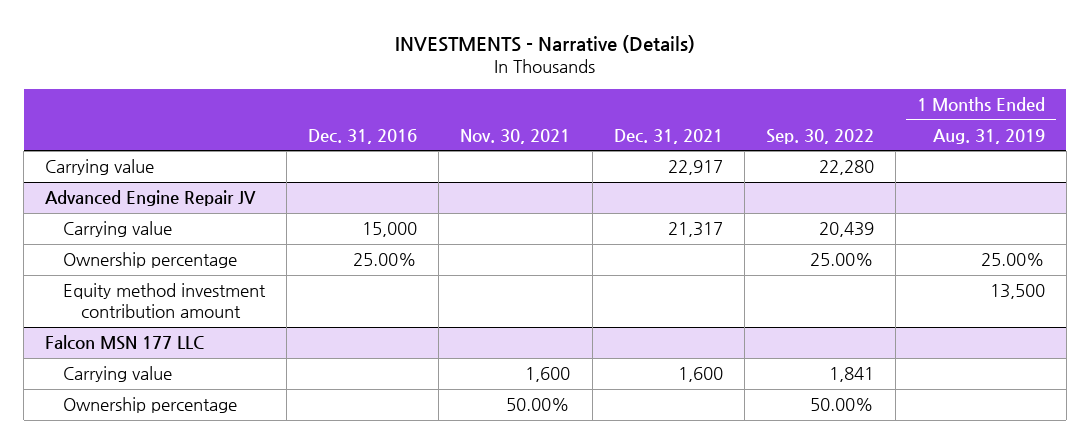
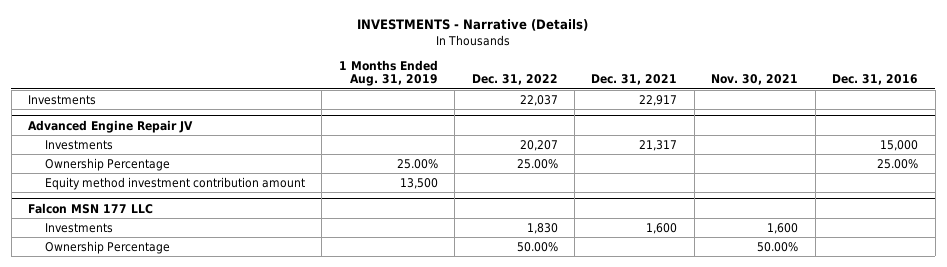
- | Dec. 31, 2016 | Nov. 30, 2021 | Dec. 31, 2021 | Sep. 30, 2022 | 1 Months Ended Aug. 31, 2019
+ | 1 Months Ended Aug. 31, 2019 | Dec. 31, 2022 | Dec. 31, 2021 | Nov. 30, 2021 | Dec. 31, 2016
- Carrying value | | | 22,917 | 22,280 |
+ Investments | | 22,037 | 22,917 | |
@ Advanced Engine Repair JV
- Carrying value | 15,000 | | 21,317 | 20,439 |
- Ownership percentage | 25.00% | | | 25.00% | 25.00%
+ Investments | | 20,207 | 21,317 | | 15,000
+ Ownership Percentage | 25.00% | 25.00% | | | 25.00%
@ Falcon MSN 177 LLC
- Carrying value | | 1,600 | 1,600 | 1,841 |
- Ownership percentage | | 50.00% | | 50.00% |
+ Investments | | 1,830 | 1,600 | 1,600 |
+ Ownership Percentage | | 50.00% | | 50.00% |

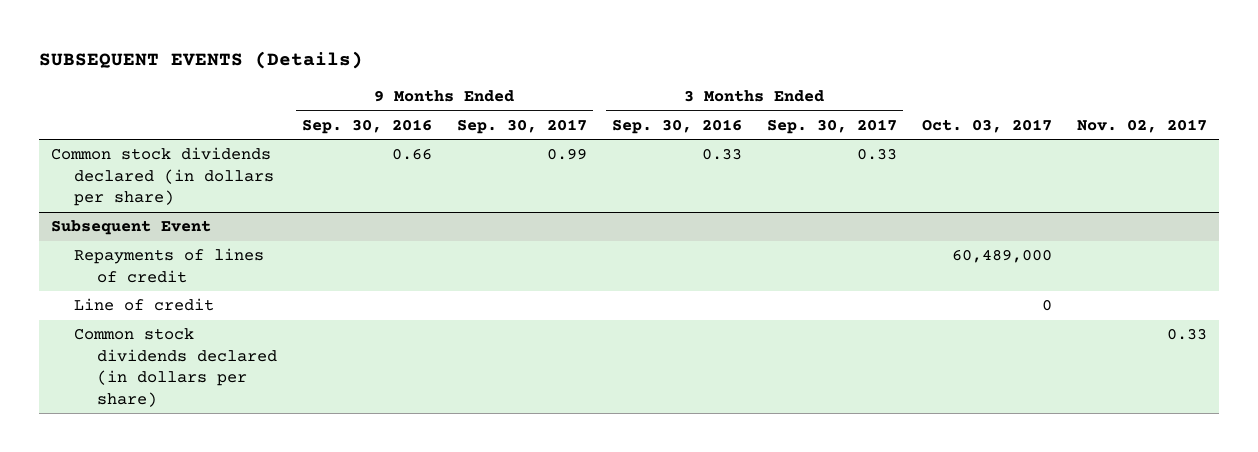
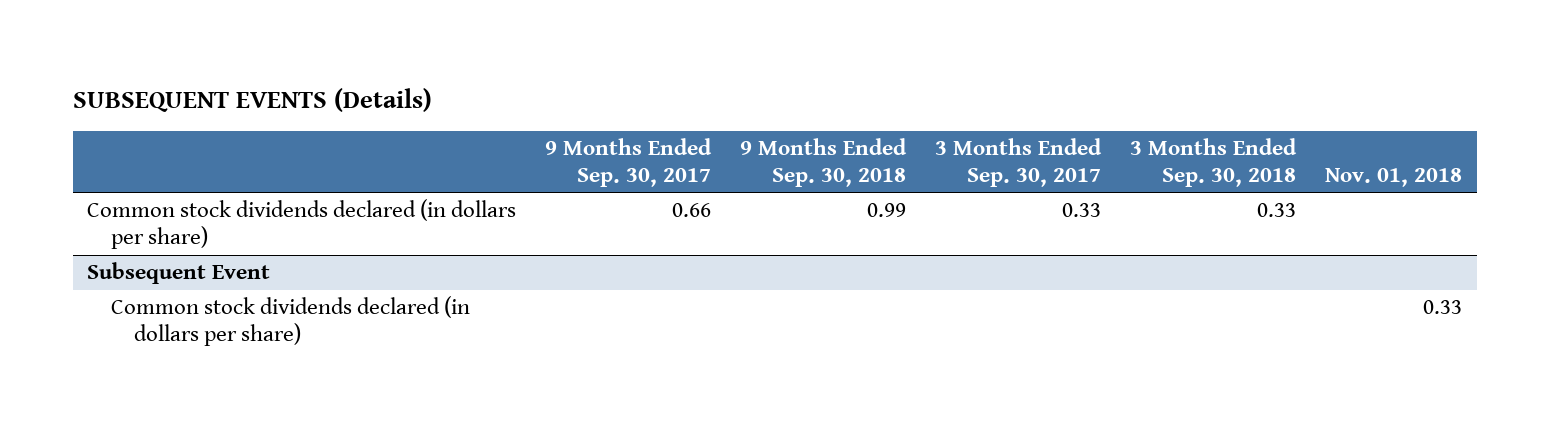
- | 9 Months Ended Sep. 30, 2016 | 9 Months Ended Sep. 30, 2017 | 3 Months Ended Sep. 30, 2016 | 3 Months Ended Sep. 30, 2017 | Oct. 03, 2017 | Nov. 02, 2017
+ | 9 Months Ended Sep. 30, 2017 | 9 Months Ended Sep. 30, 2018 | 3 Months Ended Sep. 30, 2017 | 3 Months Ended Sep. 30, 2018 | Nov. 01, 2018
- Common stock dividends declared (in dollars per share) | 0.66 | 0.99 | 0.33 | 0.33 | |
+ Common stock dividends declared (in dollars per share) | 0.66 | 0.99 | 0.33 | 0.33 |
@ Subsequent Event
- Repayments of lines of credit | | | | | 60,489,000 |
- Line of credit | | | | | 0 |

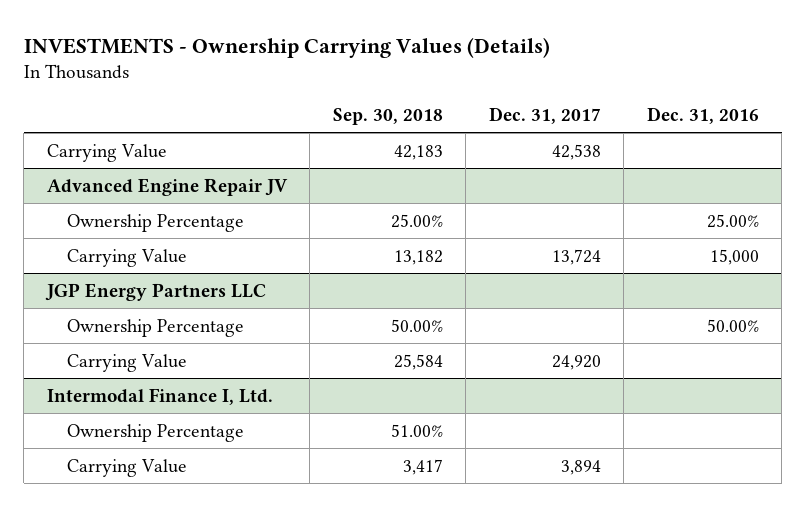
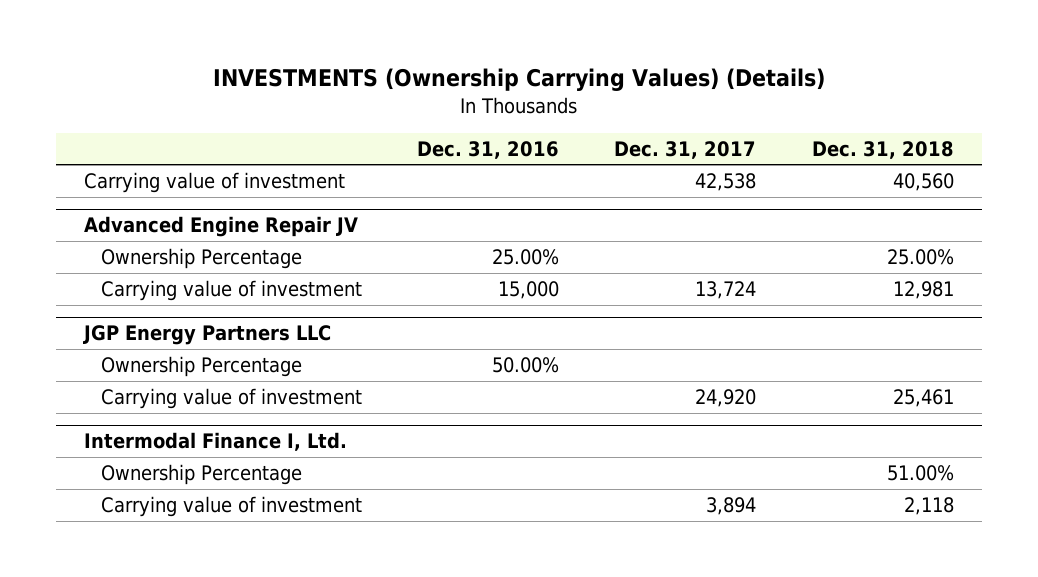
- INVESTMENTS - Ownership Carrying Values (Details)
+ INVESTMENTS (Ownership Carrying Values) (Details)
- | Sep. 30, 2018 | Dec. 31, 2017 | Dec. 31, 2016
+ | Dec. 31, 2016 | Dec. 31, 2017 | Dec. 31, 2018
- Carrying Value | 42,183 | 42,538 |
+ Carrying value of investment | | 42,538 | 40,560
@ Advanced Engine Repair JV
- Carrying Value | 13,182 | 13,724 | 15,000
+ Carrying value of investment | 15,000 | 13,724 | 12,981
@ JGP Energy Partners LLC
- Carrying Value | 25,584 | 24,920 |
+ Carrying value of investment | | 24,920 | 25,461
@ Intermodal Finance I, Ltd.
- Carrying Value | 3,417 | 3,894 |
+ Carrying value of investment | | 3,894 | 2,118

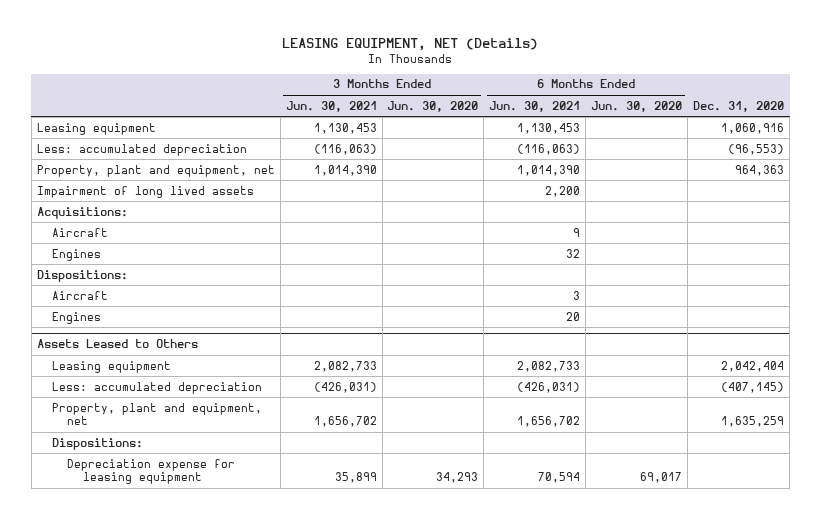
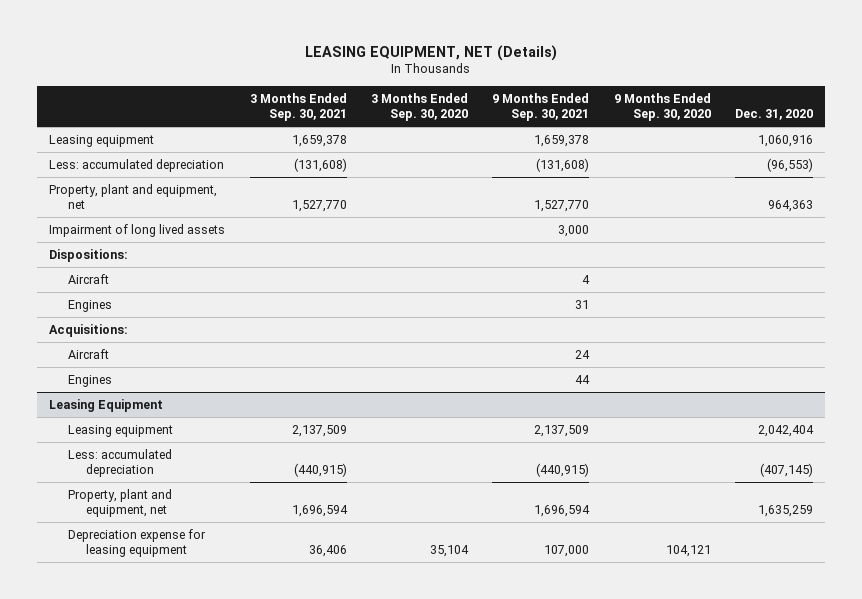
- | 3 Months Ended Jun. 30, 2021 | 3 Months Ended Jun. 30, 2020 | 6 Months Ended Jun. 30, 2021 | 6 Months Ended Jun. 30, 2020 | Dec. 31, 2020
+ | 3 Months Ended Sep. 30, 2021 | 3 Months Ended Sep. 30, 2020 | 9 Months Ended Sep. 30, 2021 | 9 Months Ended Sep. 30, 2020 | Dec. 31, 2020
moved up: Dispositions:
moved down: Acquisitions:
- Assets Leased to Others
+ Leasing Equipment
- Dispositions:

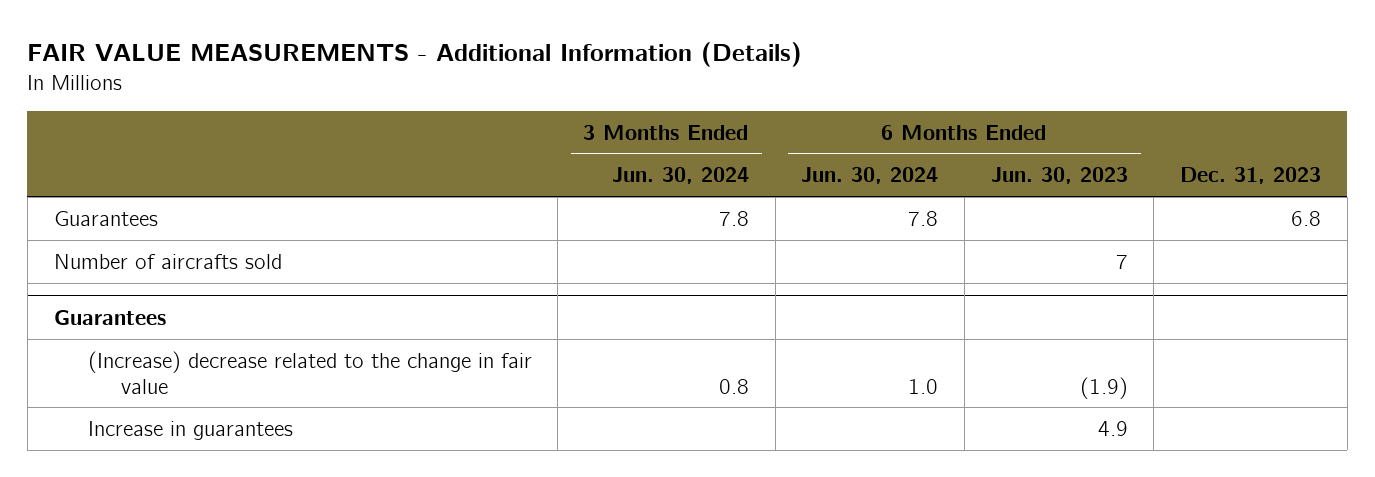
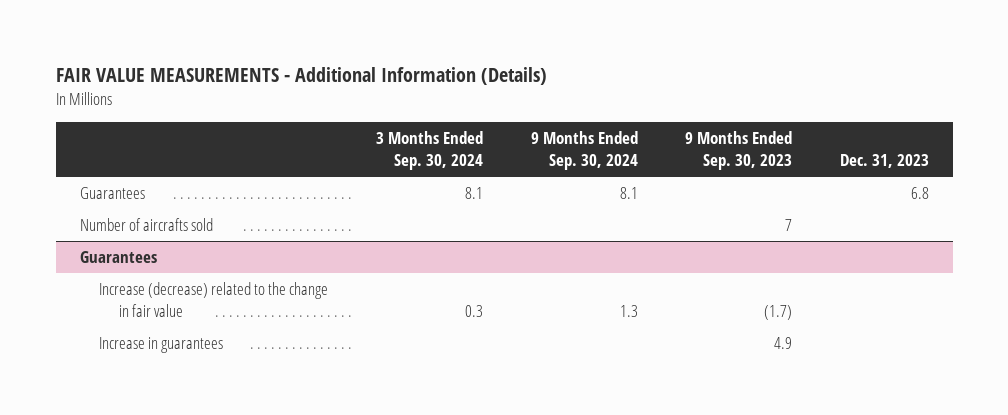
- | 3 Months Ended Jun. 30, 2024 | 6 Months Ended Jun. 30, 2024 | 6 Months Ended Jun. 30, 2023 | Dec. 31, 2023
+ | 3 Months Ended Sep. 30, 2024 | 9 Months Ended Sep. 30, 2024 | 9 Months Ended Sep. 30, 2023 | Dec. 31, 2023
@ Guarantees
- (Increase) decrease related to the change in fair value | 0.8 | 1.0 | (1.9) |
+ Increase (decrease) related to the change in fair value | 0.3 | 1.3 | (1.7) |

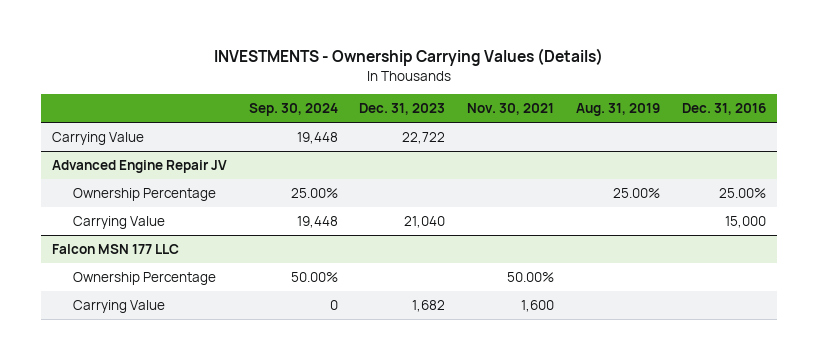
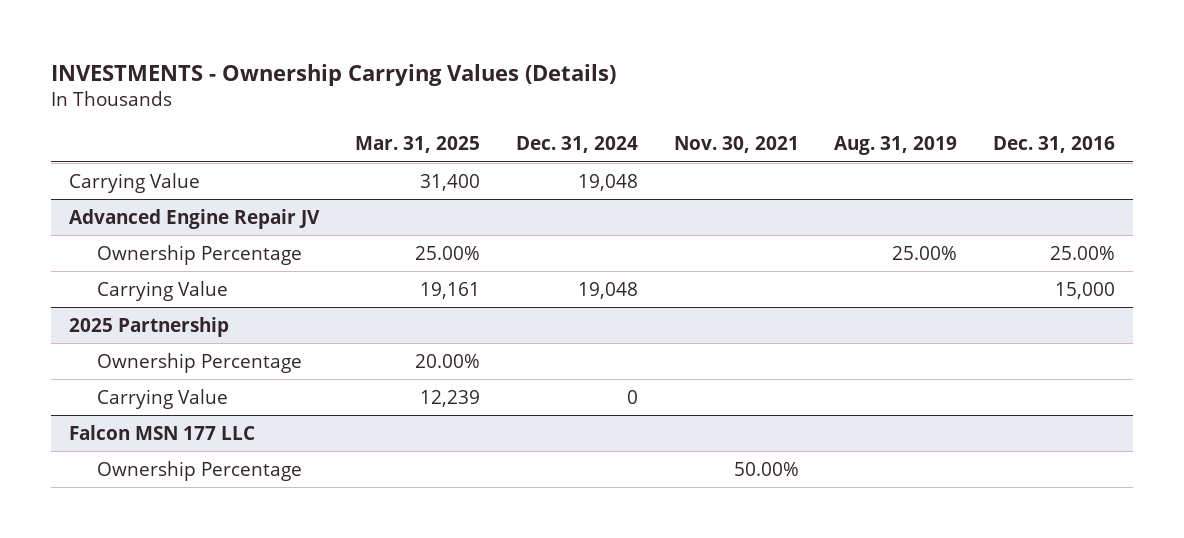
- | Sep. 30, 2024 | Dec. 31, 2023 | Nov. 30, 2021 | Aug. 31, 2019 | Dec. 31, 2016
+ | Mar. 31, 2025 | Dec. 31, 2024 | Nov. 30, 2021 | Aug. 31, 2019 | Dec. 31, 2016
+ 2025 Partnership
+ Ownership Percentage | 20.00% | | | |
+ Carrying Value | 12,239 | 0 | | |
@ Falcon MSN 177 LLC
- Carrying Value | 0 | 1,682 | 1,600 | |

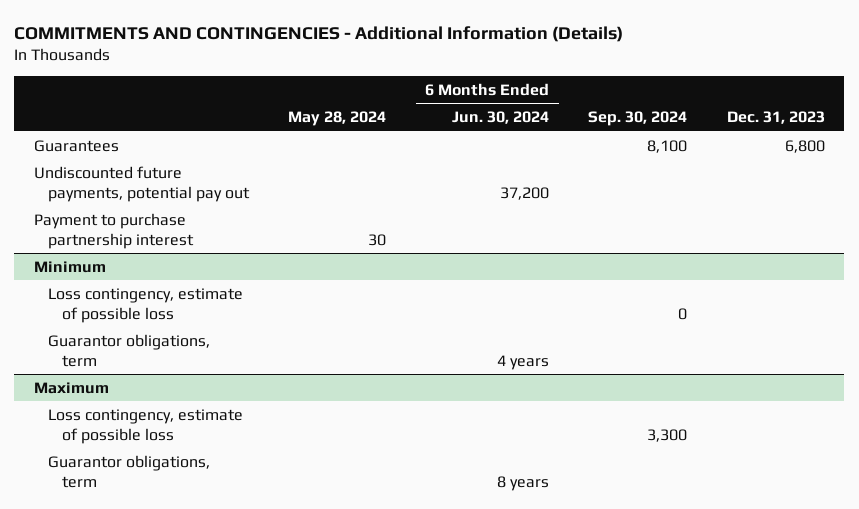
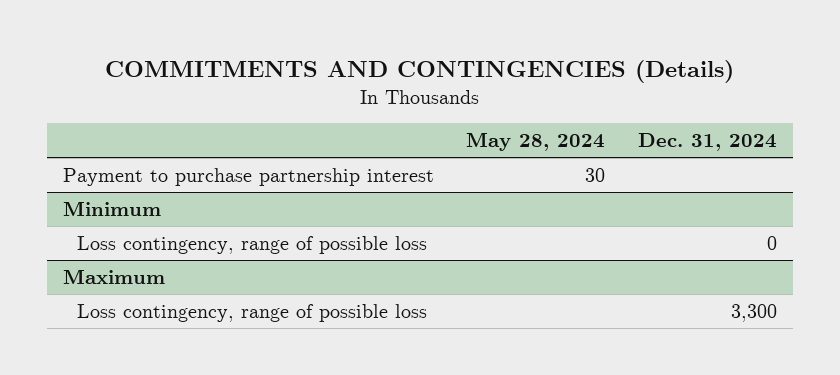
- COMMITMENTS AND CONTINGENCIES - Additional Information (Details)
+ COMMITMENTS AND CONTINGENCIES (Details)
- | May 28, 2024 | 6 Months Ended Jun. 30, 2024 | Sep. 30, 2024 | Dec. 31, 2023
+ | May 28, 2024 | Dec. 31, 2024
- Guarantees | | | 8,100 | 6,800
- Undiscounted future payments, potential pay out | | 37,200 | |
@ Minimum
- Loss contingency, estimate of possible loss | | | 0 |
- Guarantor obligations, term | | 4 years | |
+ Loss contingency, range of possible loss | | 0
@ Maximum
- Loss contingency, estimate of possible loss | | | 3,300 |
- Guarantor obligations, term | | 8 years | |
+ Loss contingency, range of possible loss | | 3,300

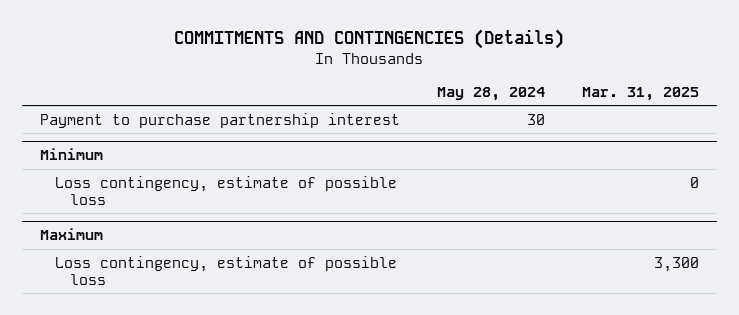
- | May 28, 2024 | Dec. 31, 2024
+ | May 28, 2024 | Mar. 31, 2025
@ Minimum
- Loss contingency, range of possible loss | | 0
+ Loss contingency, estimate of possible loss | | 0
@ Maximum
- Loss contingency, range of possible loss | | 3,300
+ Loss contingency, estimate of possible loss | | 3,300

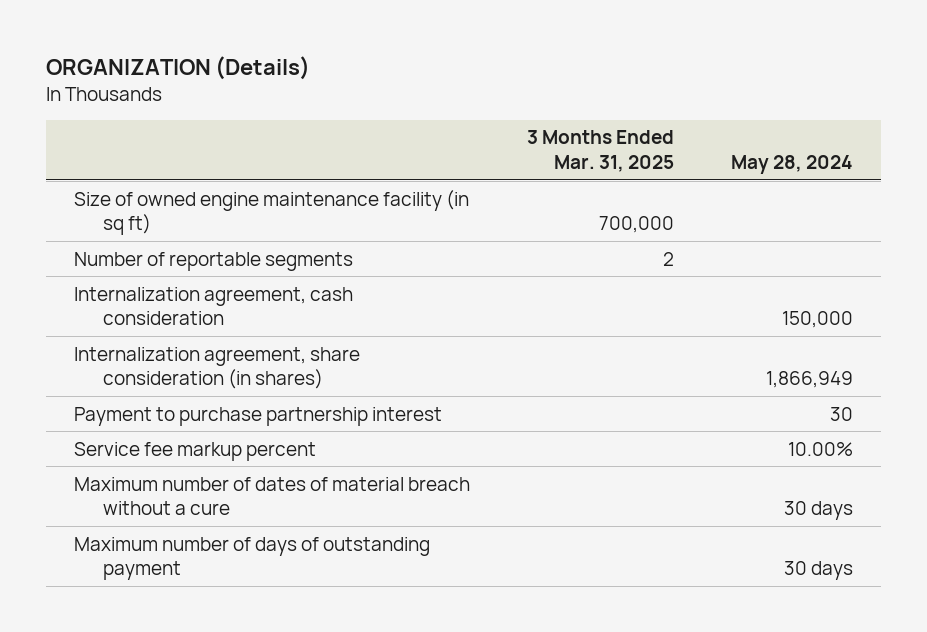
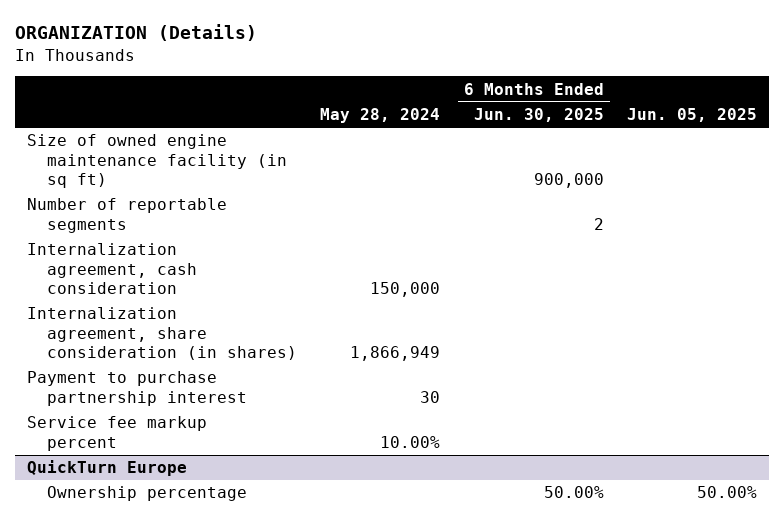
- | 3 Months Ended Mar. 31, 2025 | May 28, 2024
+ | May 28, 2024 | 6 Months Ended Jun. 30, 2025 | Jun. 05, 2025
- Maximum number of dates of material breach without a cure | | 30 days
- Maximum number of days of outstanding payment | | 30 days
+ QuickTurn Europe
+ Ownership percentage | | 50.00% | 50.00%

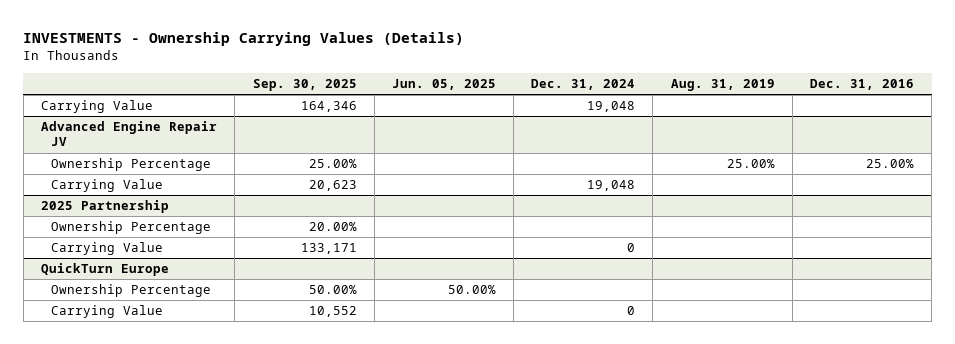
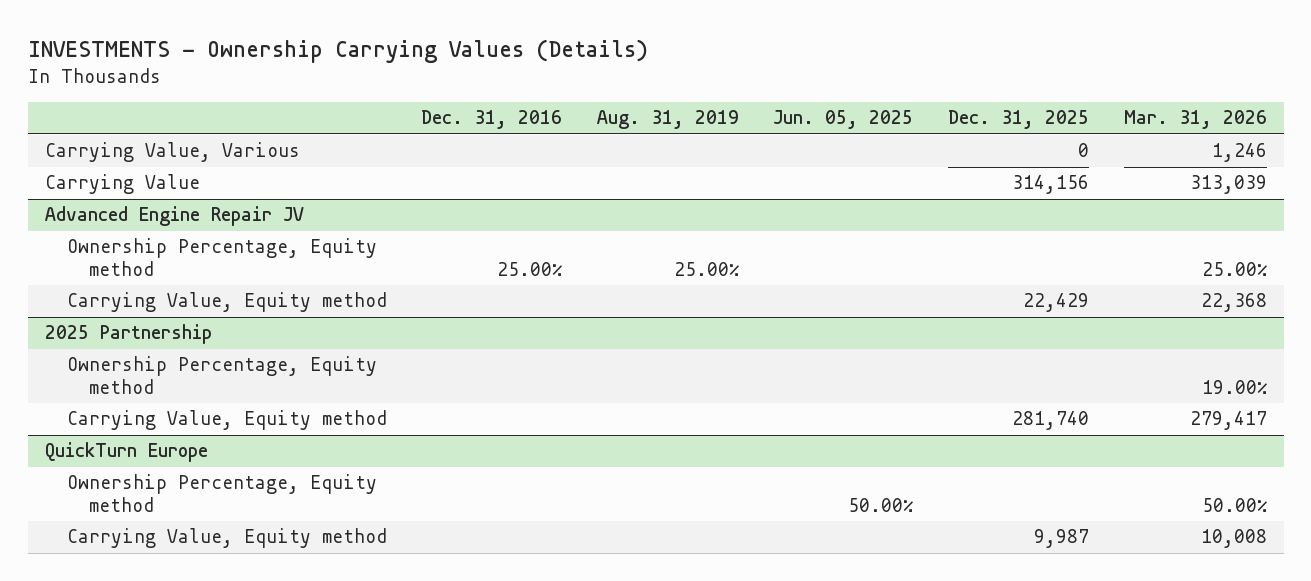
- | Sep. 30, 2025 | Jun. 05, 2025 | Dec. 31, 2024 | Aug. 31, 2019 | Dec. 31, 2016
+ | Dec. 31, 2016 | Aug. 31, 2019 | Jun. 05, 2025 | Dec. 31, 2025 | Mar. 31, 2026
+ Carrying Value, Various | | | | 0 | 1,246
@ Advanced Engine Repair JV
- Ownership Percentage | 25.00% | | | 25.00% | 25.00%
- Carrying Value | 20,623 | | 19,048 | |
+ Ownership Percentage, Equity method | 25.00% | 25.00% | | | 25.00%
+ Carrying Value, Equity method | | | | 22,429 | 22,368
@ 2025 Partnership
- Ownership Percentage | 20.00% | | | |
- Carrying Value | 133,171 | | 0 | |
+ Ownership Percentage, Equity method | | | | | 19.00%
+ Carrying Value, Equity method | | | | 281,740 | 279,417
@ QuickTurn Europe
- Ownership Percentage | 50.00% | 50.00% | | |
- Carrying Value | 10,552 | | 0 | |
+ Ownership Percentage, Equity method | | | 50.00% | | 50.00%
+ Carrying Value, Equity method | | | | 9,987 | 10,008

